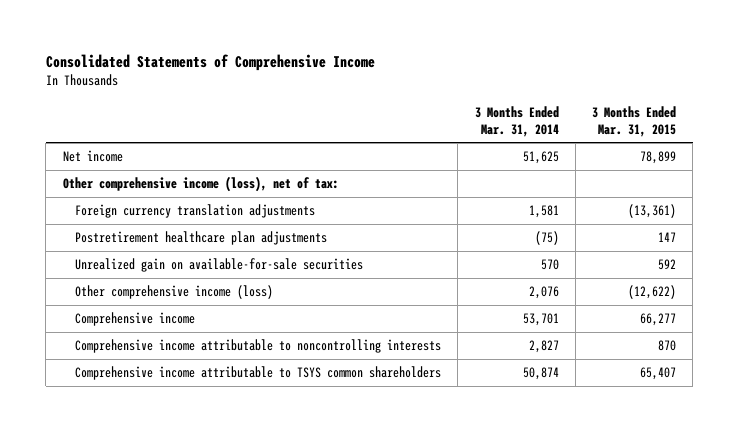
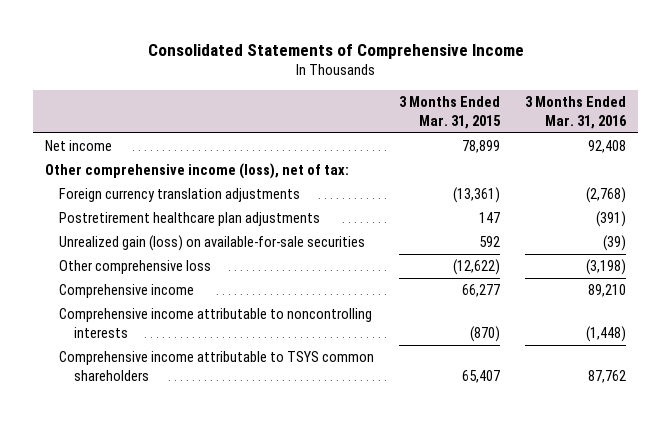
- | 3 Months Ended Mar. 31, 2014 | 3 Months Ended Mar. 31, 2015
+ | 3 Months Ended Mar. 31, 2015 | 3 Months Ended Mar. 31, 2016
- Unrealized gain on available-for-sale securities | 570 | 592
- Other comprehensive income (loss) | 2,076 | (12,622)
+ Unrealized gain (loss) on available-for-sale securities | 592 | (39)
+ Other comprehensive loss | (12,622) | (3,198)
- Comprehensive income attributable to noncontrolling interests | 2,827 | 870
+ Comprehensive income attributable to noncontrolling interests | (870) | (1,448)

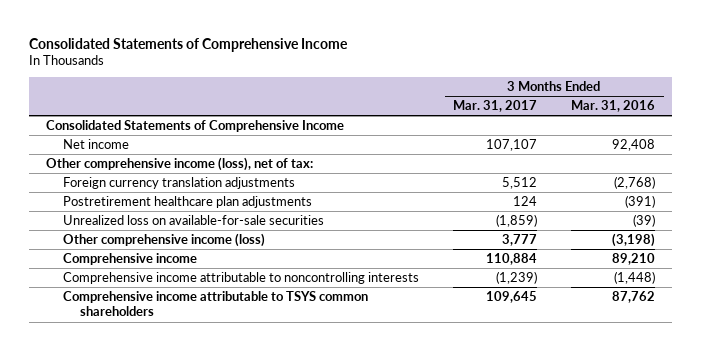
- | 3 Months Ended Mar. 31, 2015 | 3 Months Ended Mar. 31, 2016
+ | 3 Months Ended Mar. 31, 2017 | 3 Months Ended Mar. 31, 2016
+ Consolidated Statements of Comprehensive Income
- Unrealized gain (loss) on available-for-sale securities | 592 | (39)
- Other comprehensive loss | (12,622) | (3,198)
+ Unrealized loss on available-for-sale securities | (1,859) | (39)
+ Other comprehensive income (loss) | 3,777 | (3,198)

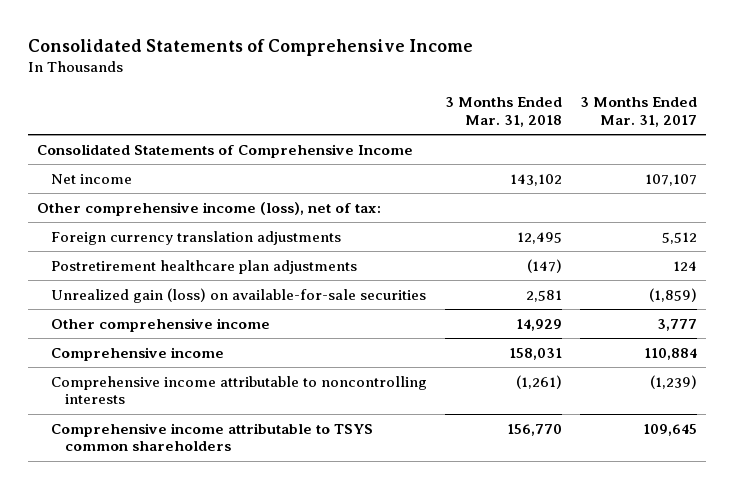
- | 3 Months Ended Mar. 31, 2017 | 3 Months Ended Mar. 31, 2016
+ | 3 Months Ended Mar. 31, 2018 | 3 Months Ended Mar. 31, 2017
- Unrealized loss on available-for-sale securities | (1,859) | (39)
- Other comprehensive income (loss) | 3,777 | (3,198)
+ Unrealized gain (loss) on available-for-sale securities | 2,581 | (1,859)
+ Other comprehensive income | 14,929 | 3,777

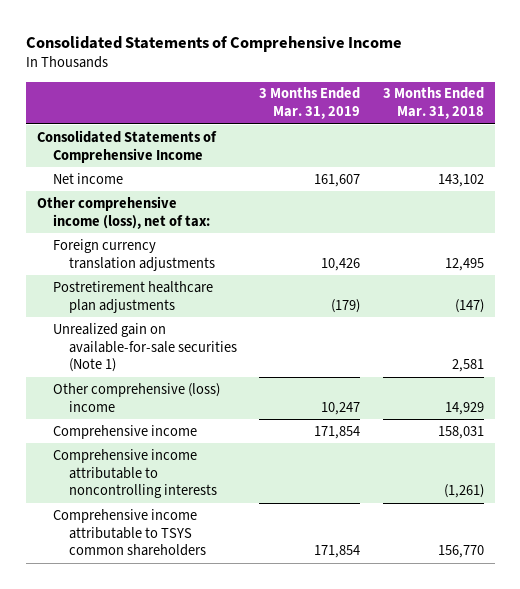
- | 3 Months Ended Mar. 31, 2018 | 3 Months Ended Mar. 31, 2017
+ | 3 Months Ended Mar. 31, 2019 | 3 Months Ended Mar. 31, 2018
- Unrealized gain (loss) on available-for-sale securities | 2,581 | (1,859)
- Other comprehensive income | 14,929 | 3,777
+ Unrealized gain on available-for-sale securities (Note 1) | | 2,581
+ Other comprehensive (loss) income | 10,247 | 14,929

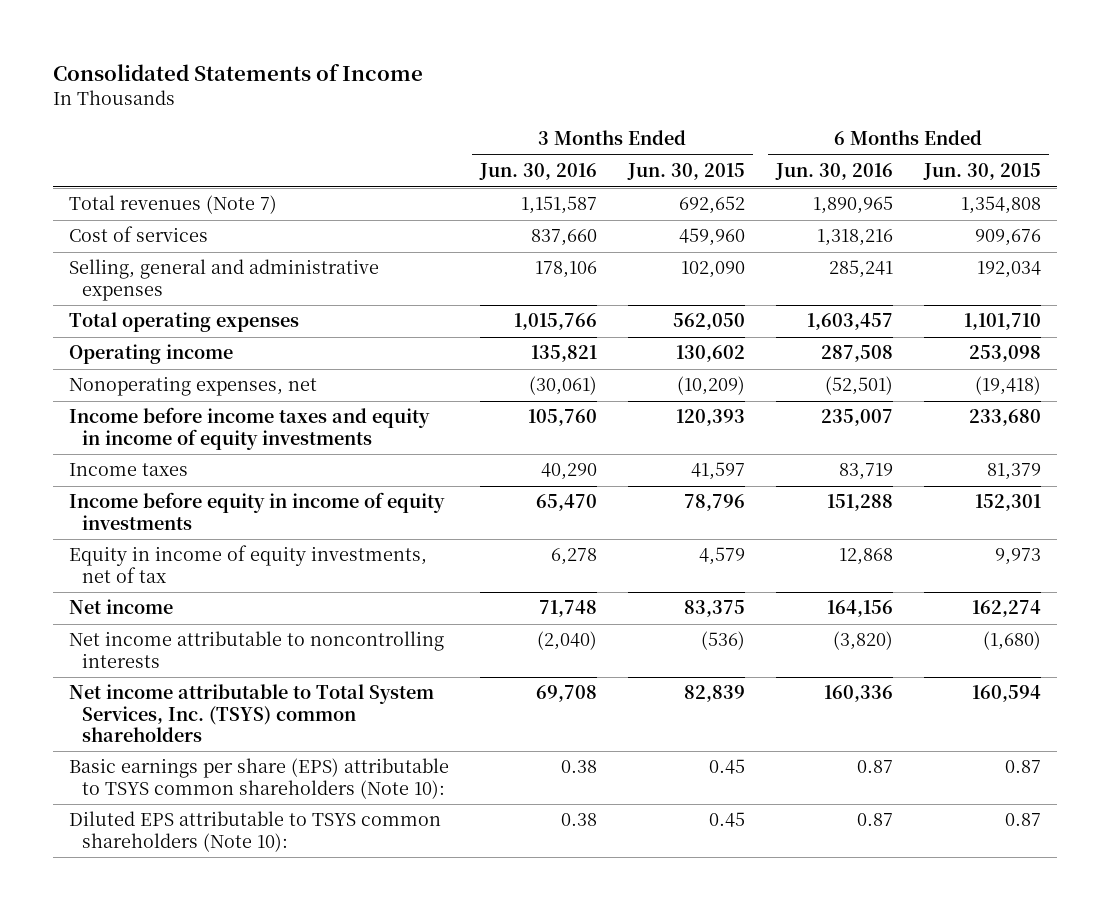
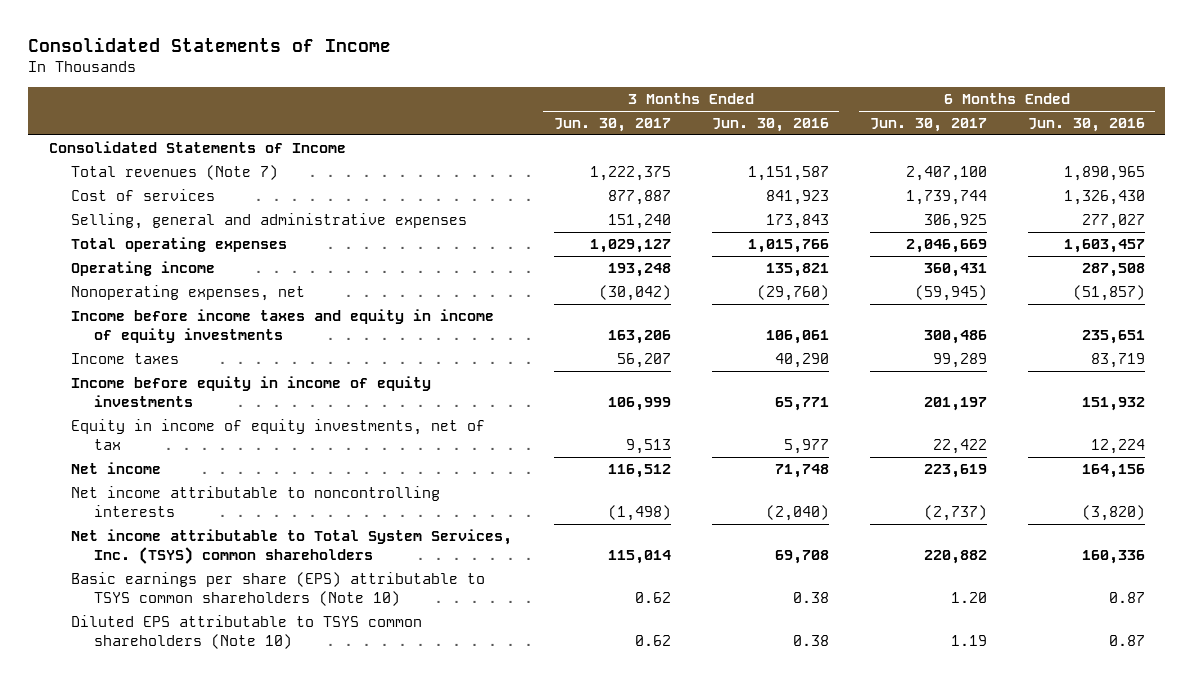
- | 3 Months Ended Jun. 30, 2016 | 3 Months Ended Jun. 30, 2015 | 6 Months Ended Jun. 30, 2016 | 6 Months Ended Jun. 30, 2015
+ | 3 Months Ended Jun. 30, 2017 | 3 Months Ended Jun. 30, 2016 | 6 Months Ended Jun. 30, 2017 | 6 Months Ended Jun. 30, 2016
+ Consolidated Statements of Income
- Cost of services | 837,660 | 459,960 | 1,318,216 | 909,676
- Selling, general and administrative expenses | 178,106 | 102,090 | 285,241 | 192,034
+ Cost of services | 877,887 | 841,923 | 1,739,744 | 1,326,430
+ Selling, general and administrative expenses | 151,240 | 173,843 | 306,925 | 277,027
- Nonoperating expenses, net | (30,061) | (10,209) | (52,501) | (19,418)
- Income before income taxes and equity in income of equity investments | 105,760 | 120,393 | 235,007 | 233,680
+ Nonoperating expenses, net | (30,042) | (29,760) | (59,945) | (51,857)
+ Income before income taxes and equity in income of equity investments | 163,206 | 106,061 | 300,486 | 235,651
- Income before equity in income of equity investments | 65,470 | 78,796 | 151,288 | 152,301
- Equity in income of equity investments, net of tax | 6,278 | 4,579 | 12,868 | 9,973
+ Income before equity in income of equity investments | 106,999 | 65,771 | 201,197 | 151,932
+ Equity in income of equity investments, net of tax | 9,513 | 5,977 | 22,422 | 12,224
- Basic earnings per share (EPS) attributable to TSYS common shareholders (Note 10): | 0.38 | 0.45 | 0.87 | 0.87
- Diluted EPS attributable to TSYS common shareholders (Note 10): | 0.38 | 0.45 | 0.87 | 0.87
+ Basic earnings per share (EPS) attributable to TSYS common shareholders (Note 10) | 0.62 | 0.38 | 1.20 | 0.87
+ Diluted EPS attributable to TSYS common shareholders (Note 10) | 0.62 | 0.38 | 1.19 | 0.87

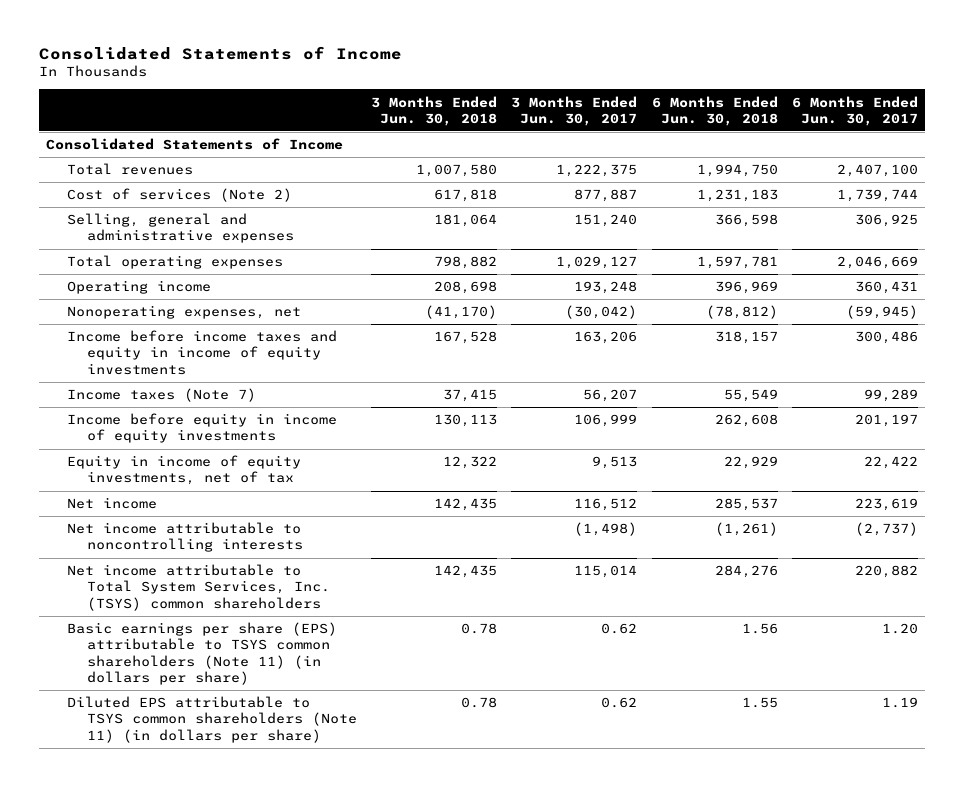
- | 3 Months Ended Jun. 30, 2017 | 3 Months Ended Jun. 30, 2016 | 6 Months Ended Jun. 30, 2017 | 6 Months Ended Jun. 30, 2016
+ | 3 Months Ended Jun. 30, 2018 | 3 Months Ended Jun. 30, 2017 | 6 Months Ended Jun. 30, 2018 | 6 Months Ended Jun. 30, 2017
- Total revenues (Note 7) | 1,222,375 | 1,151,587 | 2,407,100 | 1,890,965
- Cost of services | 877,887 | 841,923 | 1,739,744 | 1,326,430
+ Total revenues | 1,007,580 | 1,222,375 | 1,994,750 | 2,407,100
+ Cost of services (Note 2) | 617,818 | 877,887 | 1,231,183 | 1,739,744
- Income taxes | 56,207 | 40,290 | 99,289 | 83,719
+ Income taxes (Note 7) | 37,415 | 56,207 | 55,549 | 99,289
- Basic earnings per share (EPS) attributable to TSYS common shareholders (Note 10) | 0.62 | 0.38 | 1.20 | 0.87
- Diluted EPS attributable to TSYS common shareholders (Note 10) | 0.62 | 0.38 | 1.19 | 0.87
+ Basic earnings per share (EPS) attributable to TSYS common shareholders (Note 11) (in dollars per share) | 0.78 | 0.62 | 1.56 | 1.20
+ Diluted EPS attributable to TSYS common shareholders (Note 11) (in dollars per share) | 0.78 | 0.62 | 1.55 | 1.19

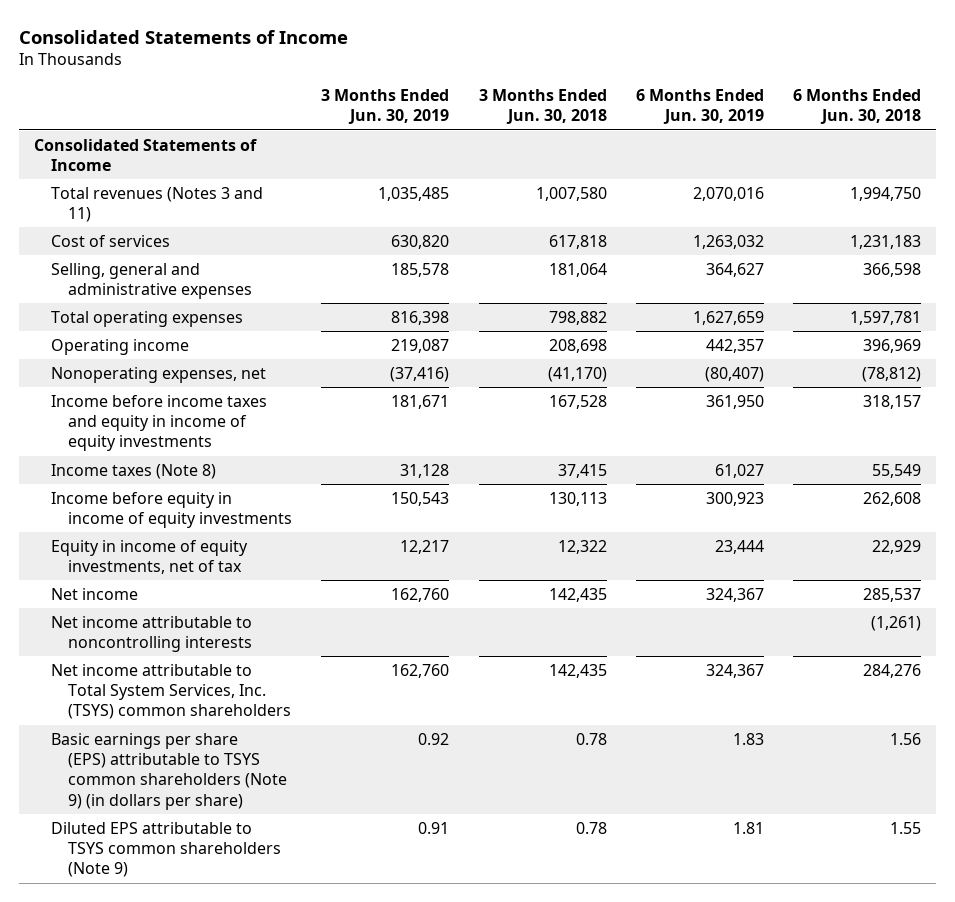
- | 3 Months Ended Jun. 30, 2018 | 3 Months Ended Jun. 30, 2017 | 6 Months Ended Jun. 30, 2018 | 6 Months Ended Jun. 30, 2017
+ | 3 Months Ended Jun. 30, 2019 | 3 Months Ended Jun. 30, 2018 | 6 Months Ended Jun. 30, 2019 | 6 Months Ended Jun. 30, 2018
- Total revenues | 1,007,580 | 1,222,375 | 1,994,750 | 2,407,100
- Cost of services (Note 2) | 617,818 | 877,887 | 1,231,183 | 1,739,744
+ Total revenues (Notes 3 and 11) | 1,035,485 | 1,007,580 | 2,070,016 | 1,994,750
+ Cost of services | 630,820 | 617,818 | 1,263,032 | 1,231,183
- Income taxes (Note 7) | 37,415 | 56,207 | 55,549 | 99,289
+ Income taxes (Note 8) | 31,128 | 37,415 | 61,027 | 55,549
- Basic earnings per share (EPS) attributable to TSYS common shareholders (Note 11) (in dollars per share) | 0.78 | 0.62 | 1.56 | 1.20
- Diluted EPS attributable to TSYS common shareholders (Note 11) (in dollars per share) | 0.78 | 0.62 | 1.55 | 1.19
+ Basic earnings per share (EPS) attributable to TSYS common shareholders (Note 9) (in dollars per share) | 0.92 | 0.78 | 1.83 | 1.56
+ Diluted EPS attributable to TSYS common shareholders (Note 9) | 0.91 | 0.78 | 1.81 | 1.55

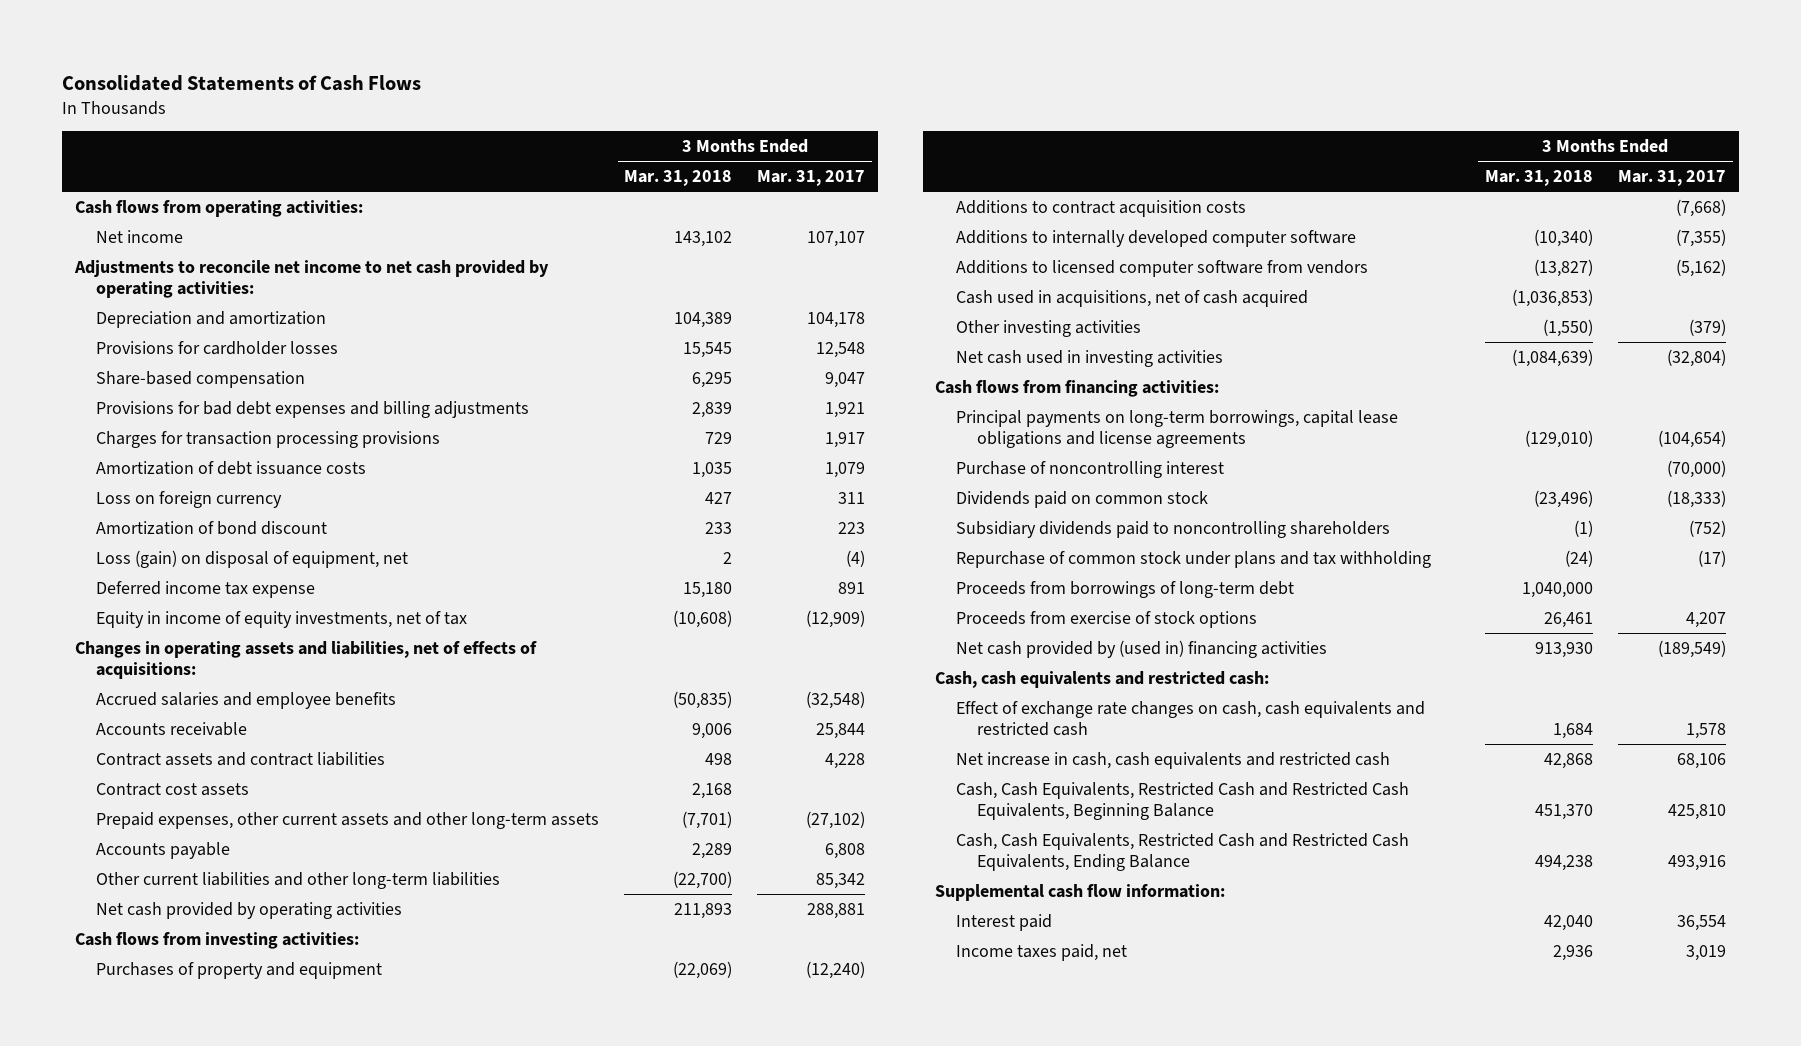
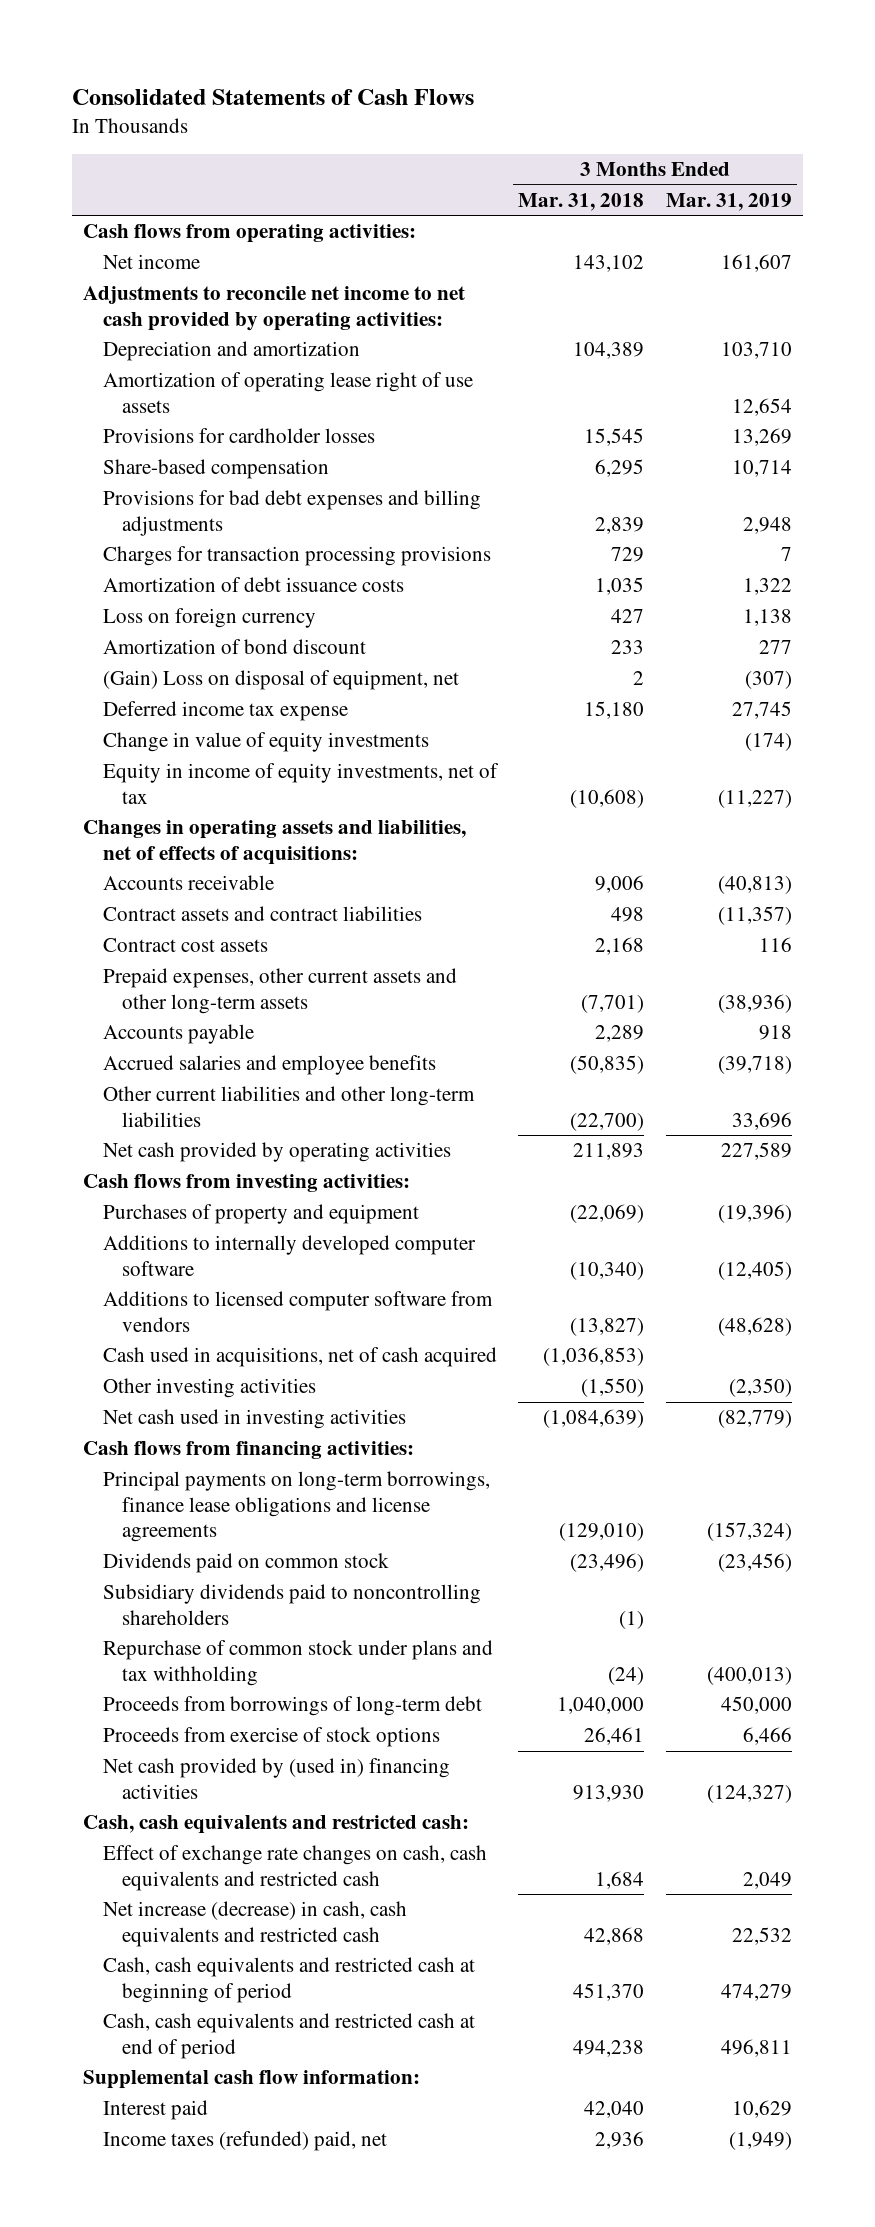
- | 3 Months Ended Mar. 31, 2018 | 3 Months Ended Mar. 31, 2017
+ | 3 Months Ended Mar. 31, 2018 | 3 Months Ended Mar. 31, 2019
+ Amortization of operating lease right of use assets | | 12,654
- Loss (gain) on disposal of equipment, net | 2 | (4)
+ (Gain) Loss on disposal of equipment, net | 2 | (307)
+ Change in value of equity investments | | (174)
moved down: Accrued salaries and employee benefits | (50,835) | (39,718)
- Additions to contract acquisition costs | | (7,668)
- Principal payments on long-term borrowings, capital lease obligations and license agreements | (129,010) | (104,654)
- Purchase of noncontrolling interest | | (70,000)
+ Principal payments on long-term borrowings, finance lease obligations and license agreements | (129,010) | (157,324)
- Net increase in cash, cash equivalents and restricted cash | 42,868 | 68,106
- Cash, Cash Equivalents, Restricted Cash and Restricted Cash Equivalents, Beginning Balance | 451,370 | 425,810
- Cash, Cash Equivalents, Restricted Cash and Restricted Cash Equivalents, Ending Balance | 494,238 | 493,916
+ Net increase (decrease) in cash, cash equivalents and restricted cash | 42,868 | 22,532
+ Cash, cash equivalents and restricted cash at beginning of period | 451,370 | 474,279
+ Cash, cash equivalents and restricted cash at end of period | 494,238 | 496,811
- Income taxes paid, net | 2,936 | 3,019
+ Income taxes (refunded) paid, net | 2,936 | (1,949)

